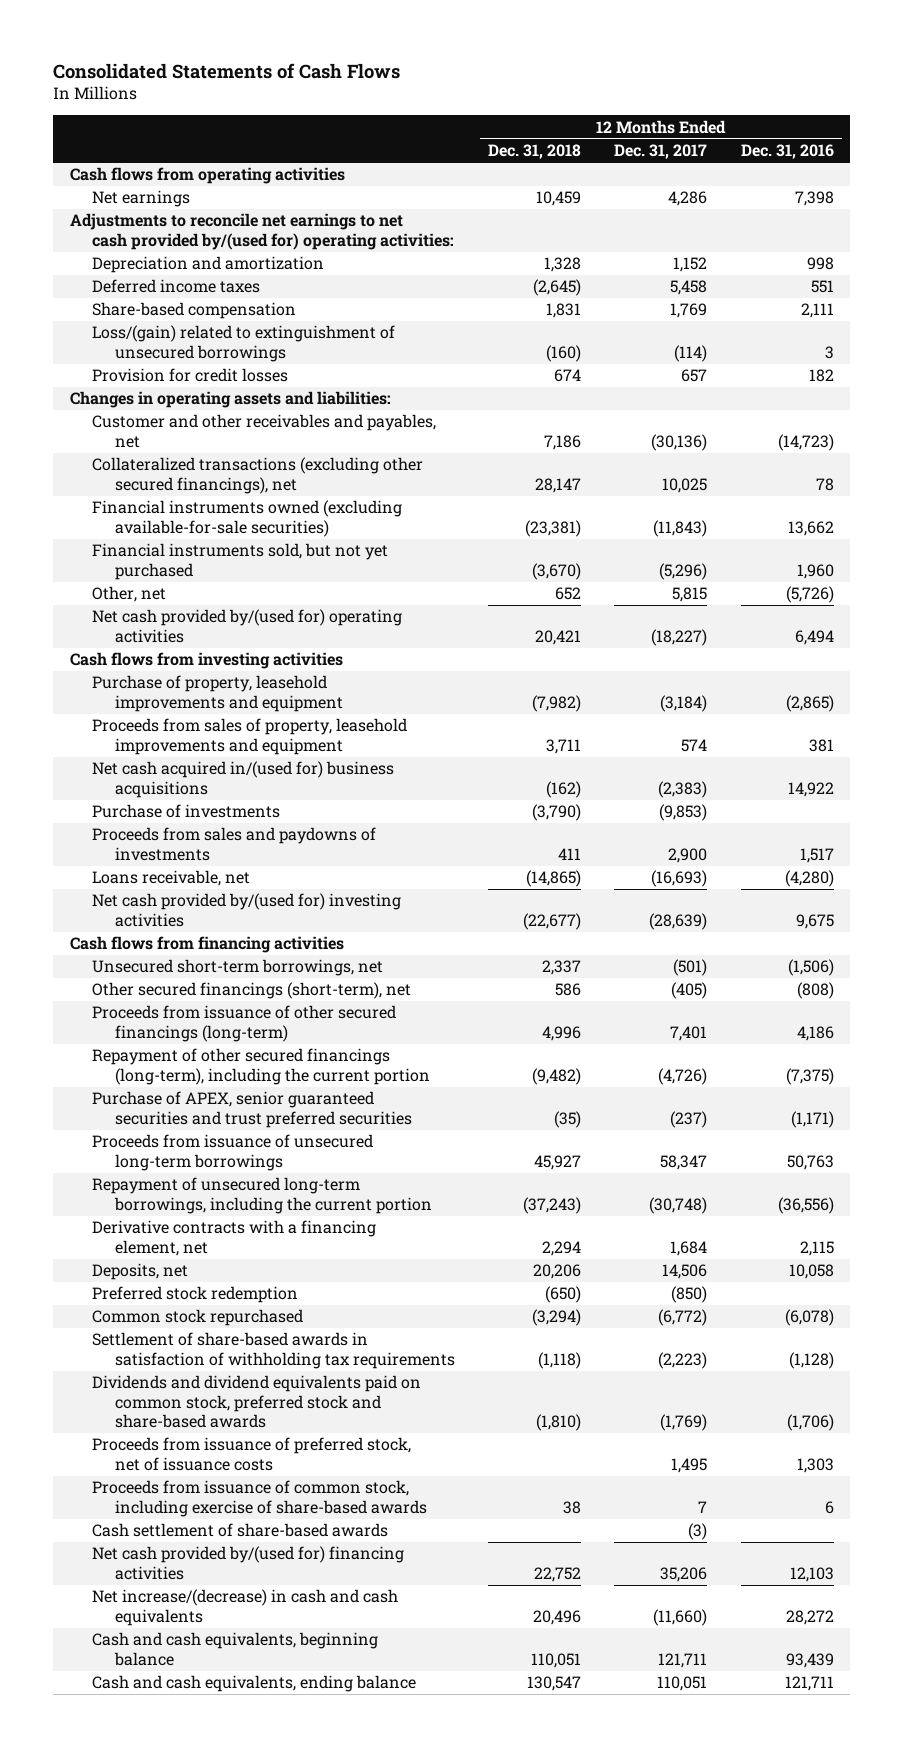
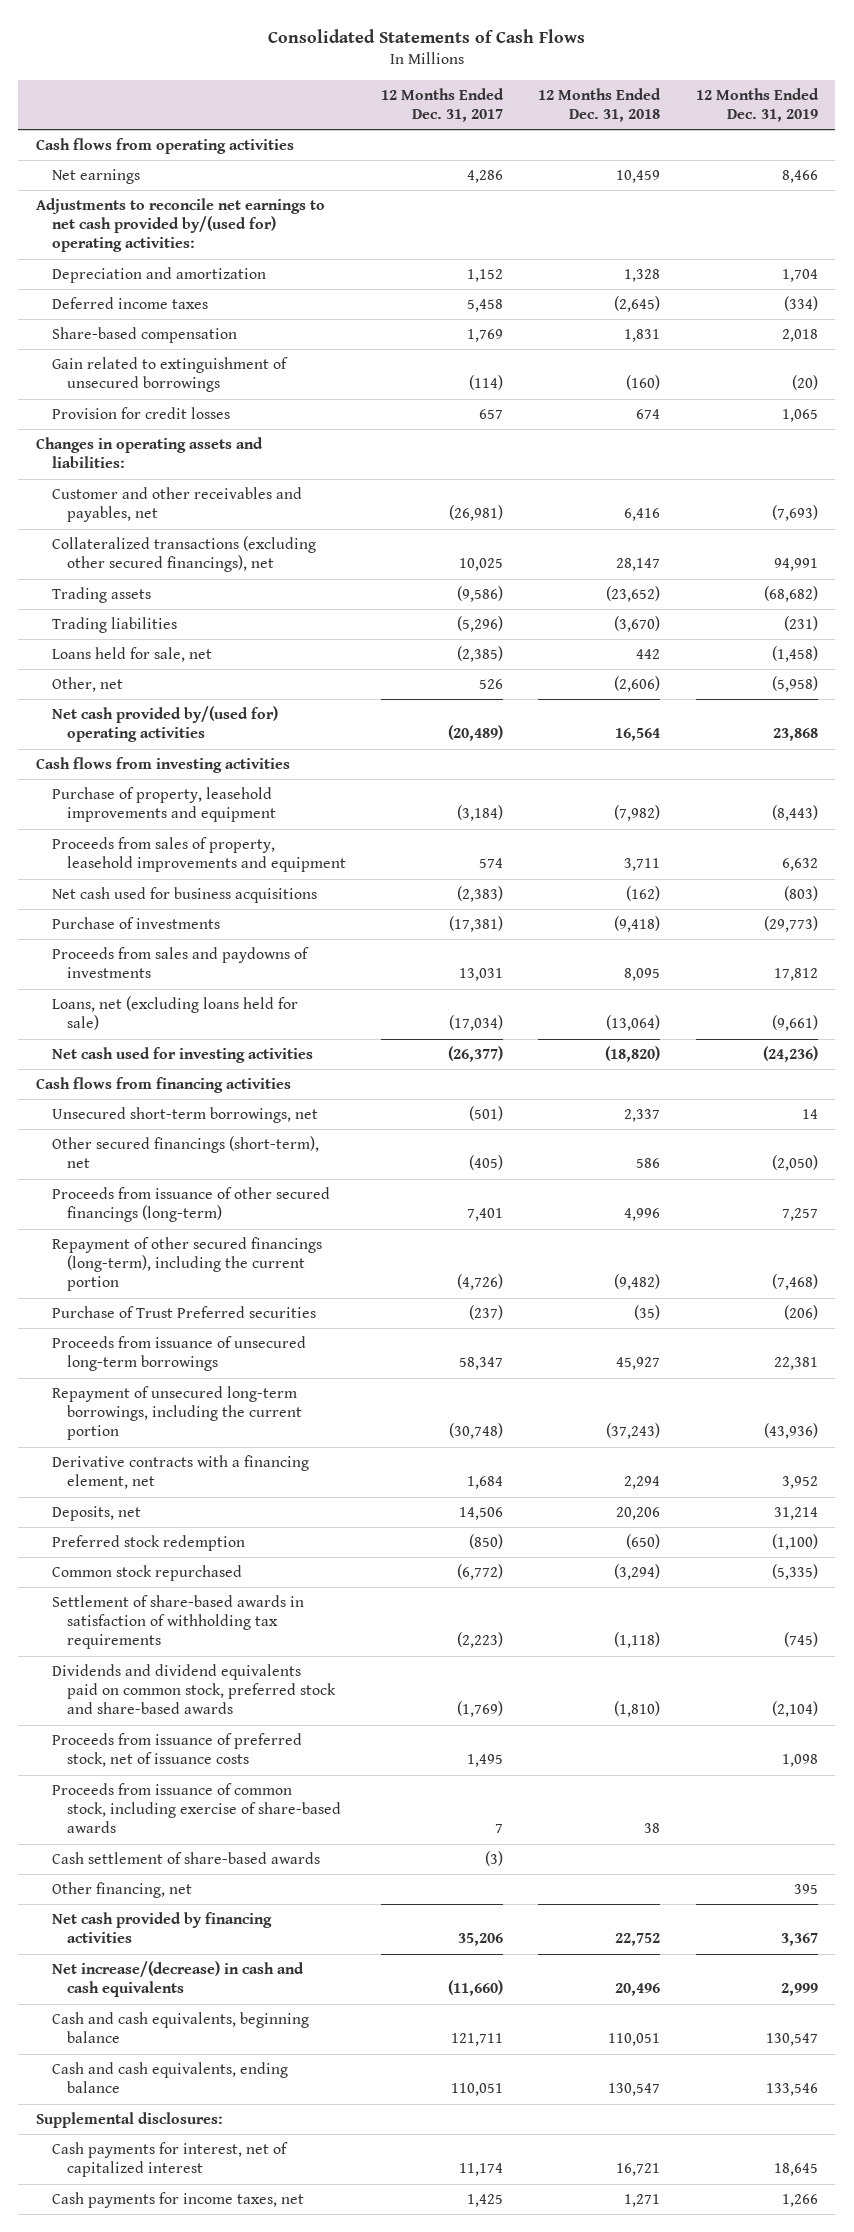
- | 12 Months Ended Dec. 31, 2018 | 12 Months Ended Dec. 31, 2017 | 12 Months Ended Dec. 31, 2016
+ | 12 Months Ended Dec. 31, 2017 | 12 Months Ended Dec. 31, 2018 | 12 Months Ended Dec. 31, 2019
- Loss/(gain) related to extinguishment of unsecured borrowings | (160) | (114) | 3
+ Gain related to extinguishment of unsecured borrowings | (114) | (160) | (20)
- Customer and other receivables and payables, net | 7,186 | (30,136) | (14,723)
+ Customer and other receivables and payables, net | (26,981) | 6,416 | (7,693)
- Financial instruments owned (excluding available-for-sale securities) | (23,381) | (11,843) | 13,662
- Financial instruments sold, but not yet purchased | (3,670) | (5,296) | 1,960
- Other, net | 652 | 5,815 | (5,726)
- Net cash provided by/(used for) operating activities | 20,421 | (18,227) | 6,494
+ Trading assets | (9,586) | (23,652) | (68,682)
+ Trading liabilities | (5,296) | (3,670) | (231)
+ Loans held for sale, net | (2,385) | 442 | (1,458)
+ Other, net | 526 | (2,606) | (5,958)
+ Net cash provided by/(used for) operating activities | (20,489) | 16,564 | 23,868
- Net cash acquired in/(used for) business acquisitions | (162) | (2,383) | 14,922
- Purchase of investments | (3,790) | (9,853) |
- Proceeds from sales and paydowns of investments | 411 | 2,900 | 1,517
- Loans receivable, net | (14,865) | (16,693) | (4,280)
- Net cash provided by/(used for) investing activities | (22,677) | (28,639) | 9,675
+ Net cash used for business acquisitions | (2,383) | (162) | (803)
+ Purchase of investments | (17,381) | (9,418) | (29,773)
+ Proceeds from sales and paydowns of investments | 13,031 | 8,095 | 17,812
+ Loans, net (excluding loans held for sale) | (17,034) | (13,064) | (9,661)
+ Net cash used for investing activities | (26,377) | (18,820) | (24,236)
- Purchase of APEX, senior guaranteed securities and trust preferred securities | (35) | (237) | (1,171)
+ Purchase of Trust Preferred securities | (237) | (35) | (206)
- Net cash provided by/(used for) financing activities | 22,752 | 35,206 | 12,103
+ Other financing, net | | | 395
+ Net cash provided by financing activities | 35,206 | 22,752 | 3,367
+ Supplemental disclosures:
+ Cash payments for interest, net of capitalized interest | 11,174 | 16,721 | 18,645
+ Cash payments for income taxes, net | 1,425 | 1,271 | 1,266

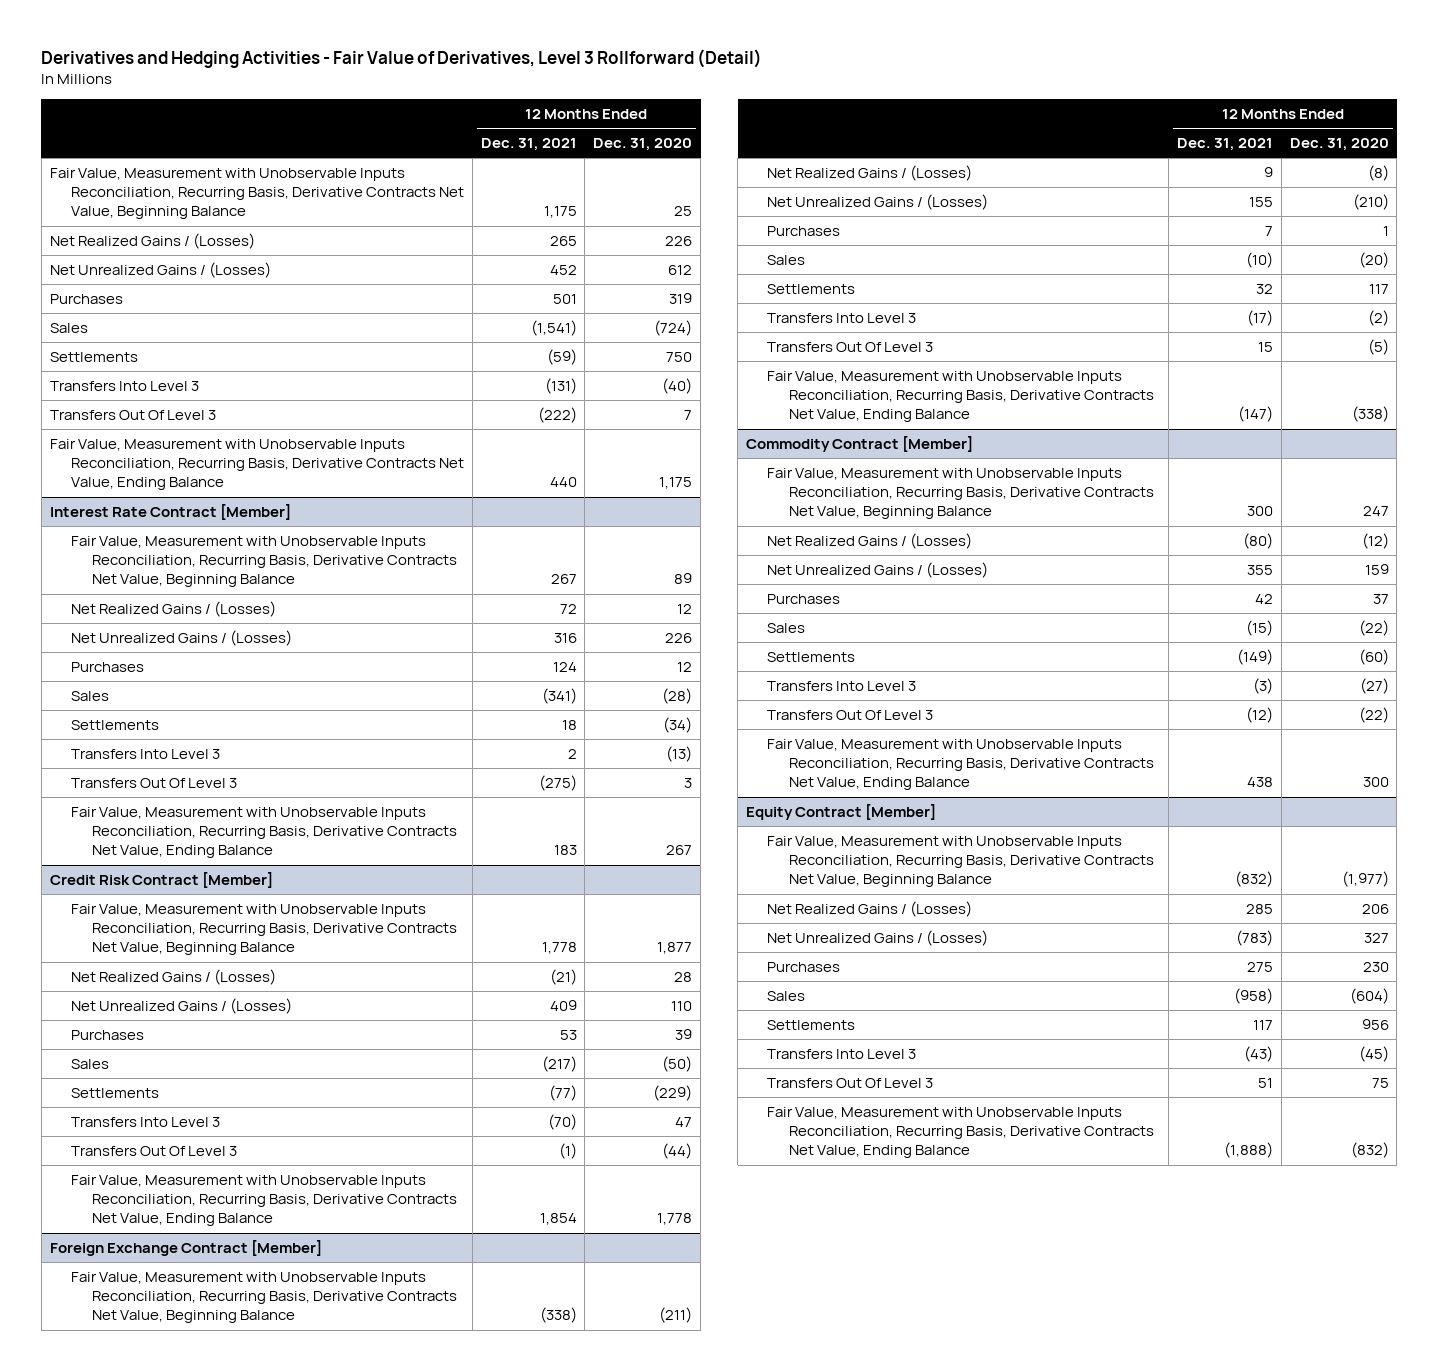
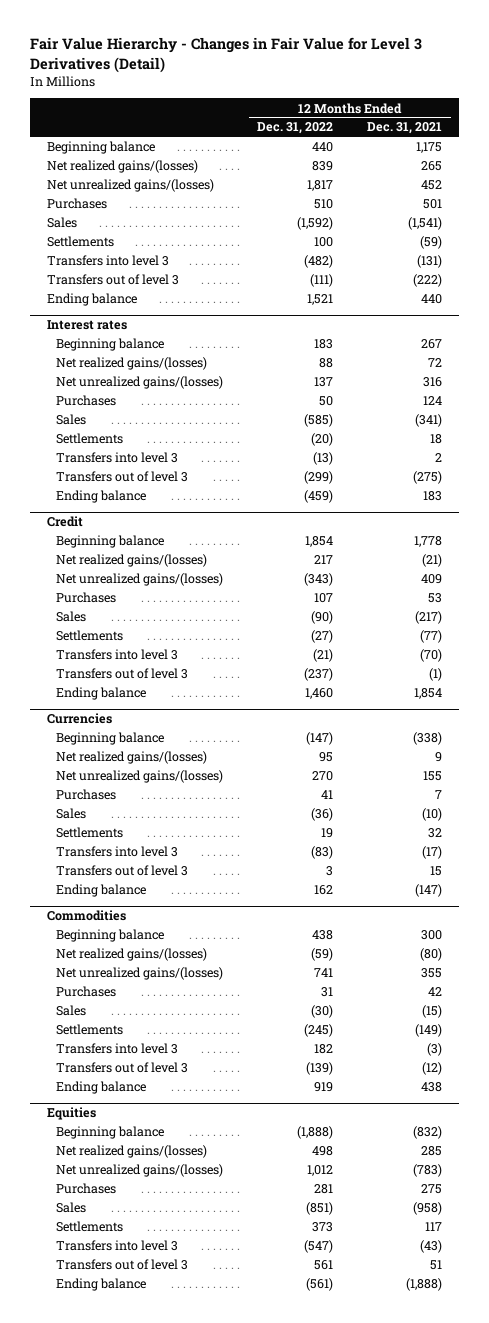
- Derivatives and Hedging Activities - Fair Value of Derivatives, Level 3 Rollforward (Detail)
+ Fair Value Hierarchy - Changes in Fair Value for Level 3 Derivatives (Detail)
- | 12 Months Ended Dec. 31, 2021 | 12 Months Ended Dec. 31, 2020
+ | 12 Months Ended Dec. 31, 2022 | 12 Months Ended Dec. 31, 2021
- Fair Value, Measurement with Unobservable Inputs Reconciliation, Recurring Basis, Derivative Contracts Net Value, Beginning Balance | 1,175 | 25
- Net Realized Gains / (Losses) | 265 | 226
- Net Unrealized Gains / (Losses) | 452 | 612
+ Beginning balance | 440 | 1,175
+ Net realized gains/(losses) | 839 | 265
+ Net unrealized gains/(losses) | 1,817 | 452
- Transfers Into Level 3 | (131) | (40)
- Transfers Out Of Level 3 | (222) | 7
- Fair Value, Measurement with Unobservable Inputs Reconciliation, Recurring Basis, Derivative Contracts Net Value, Ending Balance | 440 | 1,175
- Interest Rate Contract [Member]
- Fair Value, Measurement with Unobservable Inputs Reconciliation, Recurring Basis, Derivative Contracts Net Value, Beginning Balance | 267 | 89
- Net Realized Gains / (Losses) | 72 | 12
- Net Unrealized Gains / (Losses) | 316 | 226
+ Transfers into level 3 | (482) | (131)
+ Transfers out of level 3 | (111) | (222)
+ Ending balance | 1,521 | 440
+ Interest rates
+ Beginning balance | 183 | 267
+ Net realized gains/(losses) | 88 | 72
+ Net unrealized gains/(losses) | 137 | 316
- Transfers Into Level 3 | 2 | (13)
- Transfers Out Of Level 3 | (275) | 3
- Fair Value, Measurement with Unobservable Inputs Reconciliation, Recurring Basis, Derivative Contracts Net Value, Ending Balance | 183 | 267
- Credit Risk Contract [Member]
- Fair Value, Measurement with Unobservable Inputs Reconciliation, Recurring Basis, Derivative Contracts Net Value, Beginning Balance | 1,778 | 1,877
- Net Realized Gains / (Losses) | (21) | 28
- Net Unrealized Gains / (Losses) | 409 | 110
+ Transfers into level 3 | (13) | 2
+ Transfers out of level 3 | (299) | (275)
+ Ending balance | (459) | 183
+ Credit
+ Beginning balance | 1,854 | 1,778
+ Net realized gains/(losses) | 217 | (21)
+ Net unrealized gains/(losses) | (343) | 409
- Transfers Into Level 3 | (70) | 47
- Transfers Out Of Level 3 | (1) | (44)
- Fair Value, Measurement with Unobservable Inputs Reconciliation, Recurring Basis, Derivative Contracts Net Value, Ending Balance | 1,854 | 1,778
- Foreign Exchange Contract [Member]
- Fair Value, Measurement with Unobservable Inputs Reconciliation, Recurring Basis, Derivative Contracts Net Value, Beginning Balance | (338) | (211)
- Net Realized Gains / (Losses) | 9 | (8)
- Net Unrealized Gains / (Losses) | 155 | (210)
+ Transfers into level 3 | (21) | (70)
+ Transfers out of level 3 | (237) | (1)
+ Ending balance | 1,460 | 1,854
+ Currencies
+ Beginning balance | (147) | (338)
+ Net realized gains/(losses) | 95 | 9
+ Net unrealized gains/(losses) | 270 | 155
- Transfers Into Level 3 | (17) | (2)
- Transfers Out Of Level 3 | 15 | (5)
- Fair Value, Measurement with Unobservable Inputs Reconciliation, Recurring Basis, Derivative Contracts Net Value, Ending Balance | (147) | (338)
- Commodity Contract [Member]
- Fair Value, Measurement with Unobservable Inputs Reconciliation, Recurring Basis, Derivative Contracts Net Value, Beginning Balance | 300 | 247
- Net Realized Gains / (Losses) | (80) | (12)
- Net Unrealized Gains / (Losses) | 355 | 159
+ Transfers into level 3 | (83) | (17)
+ Transfers out of level 3 | 3 | 15
+ Ending balance | 162 | (147)
+ Commodities
+ Beginning balance | 438 | 300
+ Net realized gains/(losses) | (59) | (80)
+ Net unrealized gains/(losses) | 741 | 355
- Transfers Into Level 3 | (3) | (27)
- Transfers Out Of Level 3 | (12) | (22)
- Fair Value, Measurement with Unobservable Inputs Reconciliation, Recurring Basis, Derivative Contracts Net Value, Ending Balance | 438 | 300
- Equity Contract [Member]
- Fair Value, Measurement with Unobservable Inputs Reconciliation, Recurring Basis, Derivative Contracts Net Value, Beginning Balance | (832) | (1,977)
- Net Realized Gains / (Losses) | 285 | 206
- Net Unrealized Gains / (Losses) | (783) | 327
+ Transfers into level 3 | 182 | (3)
+ Transfers out of level 3 | (139) | (12)
+ Ending balance | 919 | 438
+ Equities
+ Beginning balance | (1,888) | (832)
+ Net realized gains/(losses) | 498 | 285
+ Net unrealized gains/(losses) | 1,012 | (783)
- Transfers Into Level 3 | (43) | (45)
- Transfers Out Of Level 3 | 51 | 75
- Fair Value, Measurement with Unobservable Inputs Reconciliation, Recurring Basis, Derivative Contracts Net Value, Ending Balance | (1,888) | (832)
+ Transfers into level 3 | (547) | (43)
+ Transfers out of level 3 | 561 | 51
+ Ending balance | (561) | (1,888)

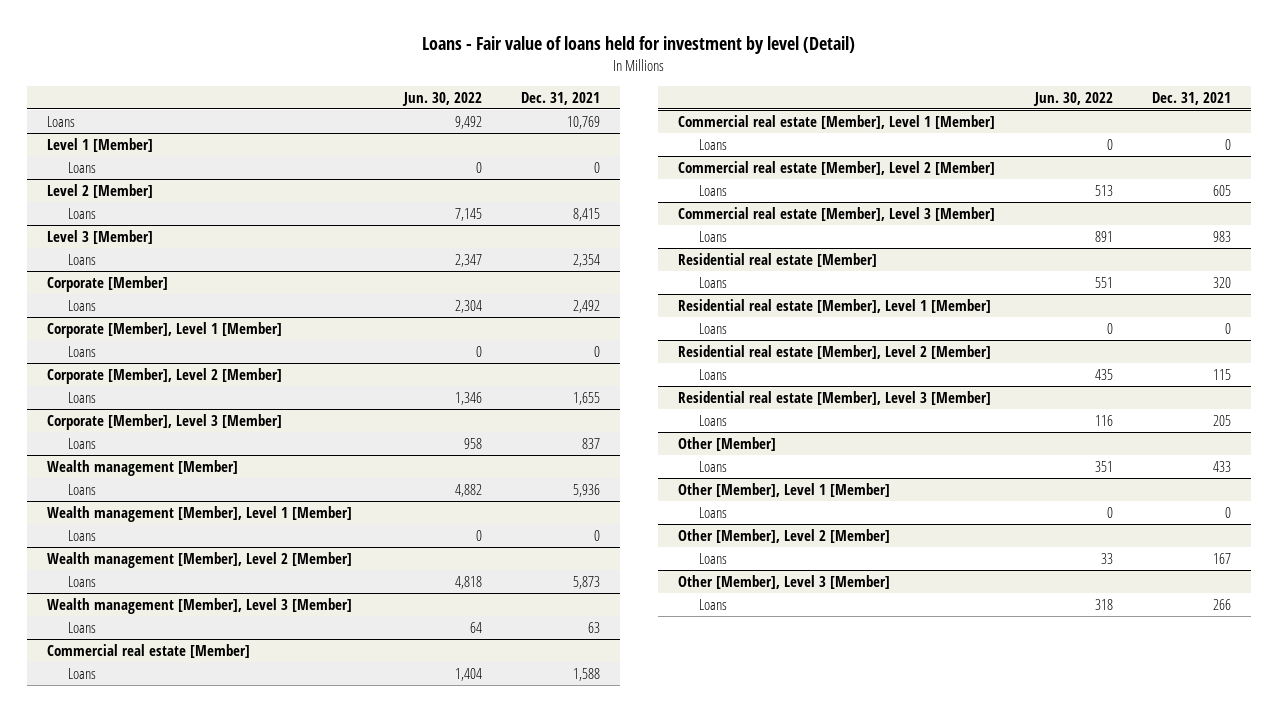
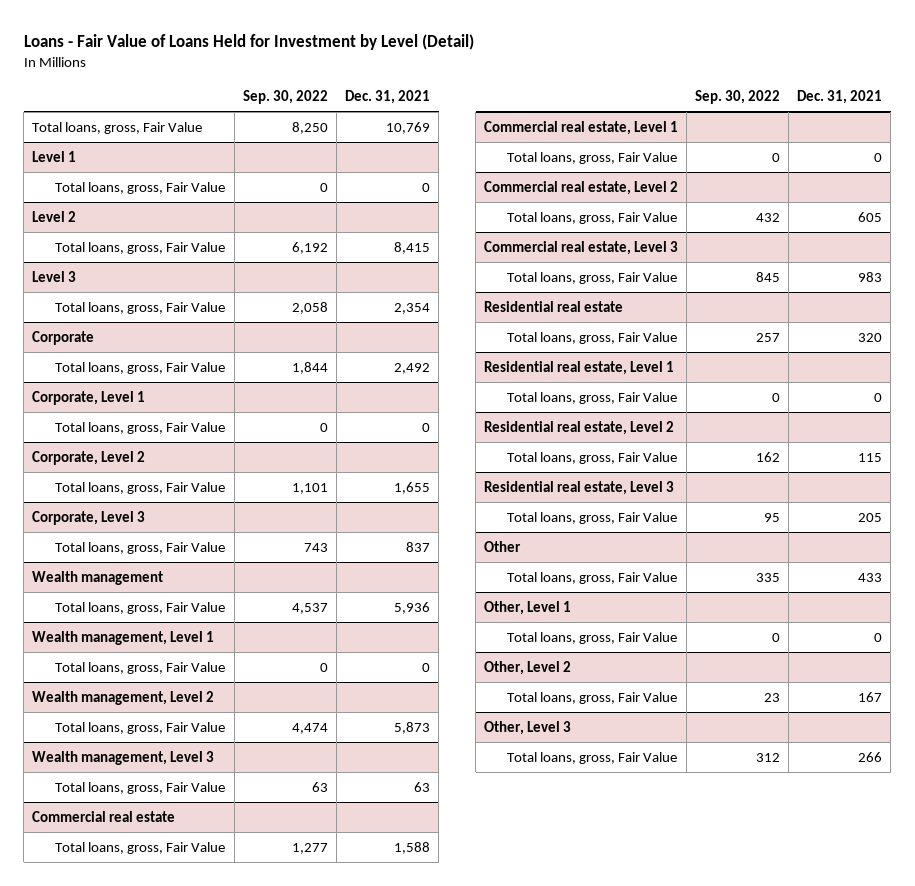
- Loans - Fair value of loans held for investment by level (Detail)
+ Loans - Fair Value of Loans Held for Investment by Level (Detail)
- | Jun. 30, 2022 | Dec. 31, 2021
+ | Sep. 30, 2022 | Dec. 31, 2021
- Loans | 9,492 | 10,769
- Level 1 [Member]
- Loans | 0 | 0
- Level 2 [Member]
- Loans | 7,145 | 8,415
- Level 3 [Member]
- Loans | 2,347 | 2,354
- Corporate [Member]
- Loans | 2,304 | 2,492
- Corporate [Member], Level 1 [Member]
- Loans | 0 | 0
- Corporate [Member], Level 2 [Member]
- Loans | 1,346 | 1,655
- Corporate [Member], Level 3 [Member]
- Loans | 958 | 837
- Wealth management [Member]
- Loans | 4,882 | 5,936
- Wealth management [Member], Level 1 [Member]
- Loans | 0 | 0
- Wealth management [Member], Level 2 [Member]
- Loans | 4,818 | 5,873
- Wealth management [Member], Level 3 [Member]
- Loans | 64 | 63
- Commercial real estate [Member]
- Loans | 1,404 | 1,588
- Commercial real estate [Member], Level 1 [Member]
- Loans | 0 | 0
- Commercial real estate [Member], Level 2 [Member]
- Loans | 513 | 605
- Commercial real estate [Member], Level 3 [Member]
- Loans | 891 | 983
- Residential real estate [Member]
- Loans | 551 | 320
- Residential real estate [Member], Level 1 [Member]
- Loans | 0 | 0
- Residential real estate [Member], Level 2 [Member]
- Loans | 435 | 115
- Residential real estate [Member], Level 3 [Member]
- Loans | 116 | 205
- Other [Member]
- Loans | 351 | 433
- Other [Member], Level 1 [Member]
- Loans | 0 | 0
- Other [Member], Level 2 [Member]
- Loans | 33 | 167
- Other [Member], Level 3 [Member]
- Loans | 318 | 266
+ Total loans, gross, Fair Value | 8,250 | 10,769
+ Level 1
+ Total loans, gross, Fair Value | 0 | 0
+ Level 2
+ Total loans, gross, Fair Value | 6,192 | 8,415
+ Level 3
+ Total loans, gross, Fair Value | 2,058 | 2,354
+ Corporate
+ Total loans, gross, Fair Value | 1,844 | 2,492
+ Corporate, Level 1
+ Total loans, gross, Fair Value | 0 | 0
+ Corporate, Level 2
+ Total loans, gross, Fair Value | 1,101 | 1,655
+ Corporate, Level 3
+ Total loans, gross, Fair Value | 743 | 837
+ Wealth management
+ Total loans, gross, Fair Value | 4,537 | 5,936
+ Wealth management, Level 1
+ Total loans, gross, Fair Value | 0 | 0
+ Wealth management, Level 2
+ Total loans, gross, Fair Value | 4,474 | 5,873
+ Wealth management, Level 3
+ Total loans, gross, Fair Value | 63 | 63
+ Commercial real estate
+ Total loans, gross, Fair Value | 1,277 | 1,588
+ Commercial real estate, Level 1
+ Total loans, gross, Fair Value | 0 | 0
+ Commercial real estate, Level 2
+ Total loans, gross, Fair Value | 432 | 605
+ Commercial real estate, Level 3
+ Total loans, gross, Fair Value | 845 | 983
+ Residential real estate
+ Total loans, gross, Fair Value | 257 | 320
+ Residential real estate, Level 1
+ Total loans, gross, Fair Value | 0 | 0
+ Residential real estate, Level 2
+ Total loans, gross, Fair Value | 162 | 115
+ Residential real estate, Level 3
+ Total loans, gross, Fair Value | 95 | 205
+ Other
+ Total loans, gross, Fair Value | 335 | 433
+ Other, Level 1
+ Total loans, gross, Fair Value | 0 | 0
+ Other, Level 2
+ Total loans, gross, Fair Value | 23 | 167
+ Other, Level 3
+ Total loans, gross, Fair Value | 312 | 266

